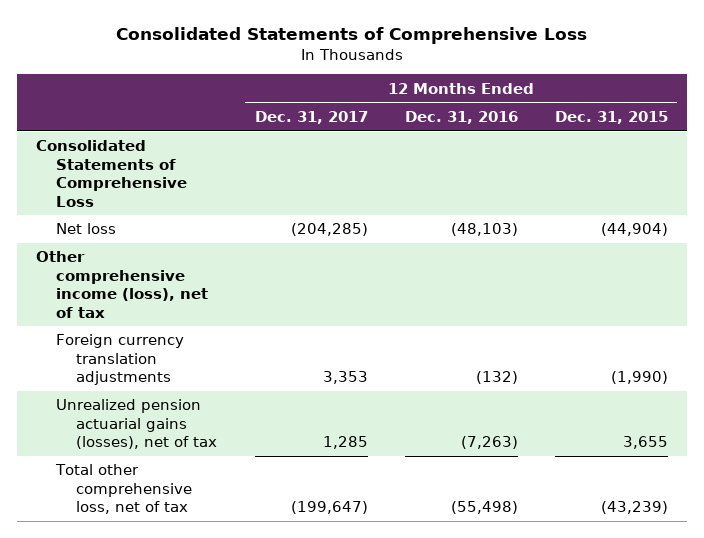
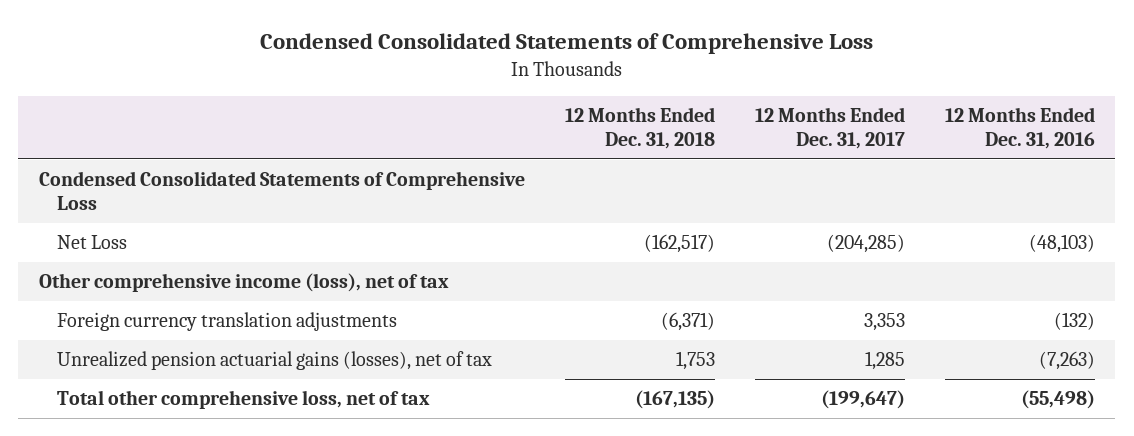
- Consolidated Statements of Comprehensive Loss
+ Condensed Consolidated Statements of Comprehensive Loss
- | 12 Months Ended Dec. 31, 2017 | 12 Months Ended Dec. 31, 2016 | 12 Months Ended Dec. 31, 2015
+ | 12 Months Ended Dec. 31, 2018 | 12 Months Ended Dec. 31, 2017 | 12 Months Ended Dec. 31, 2016
- Consolidated Statements of Comprehensive Loss
- Net loss | (204,285) | (48,103) | (44,904)
+ Condensed Consolidated Statements of Comprehensive Loss
+ Net Loss | (162,517) | (204,285) | (48,103)

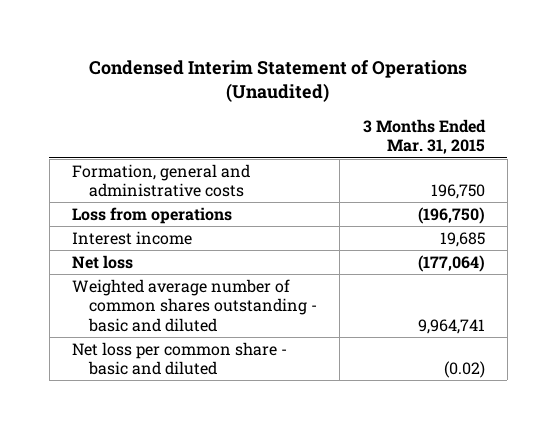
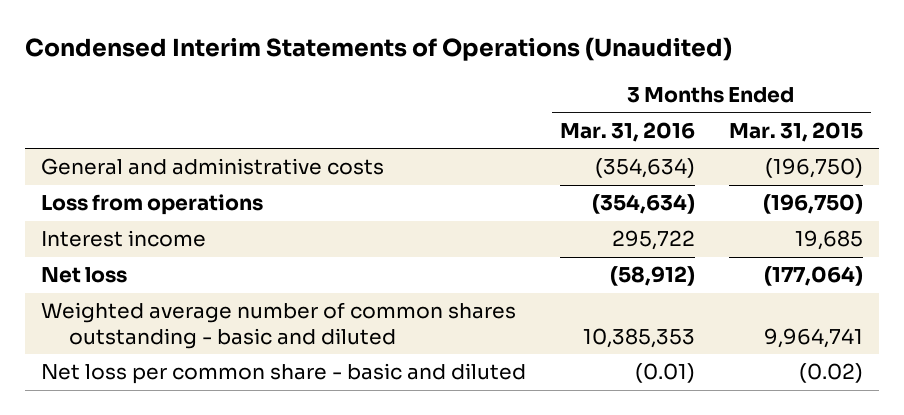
- Condensed Interim Statement of Operations (Unaudited)
+ Condensed Interim Statements of Operations (Unaudited)
- | 3 Months Ended Mar. 31, 2015
+ | 3 Months Ended Mar. 31, 2016 | 3 Months Ended Mar. 31, 2015
- Formation, general and administrative costs | 196,750
+ General and administrative costs | (354,634) | (196,750)

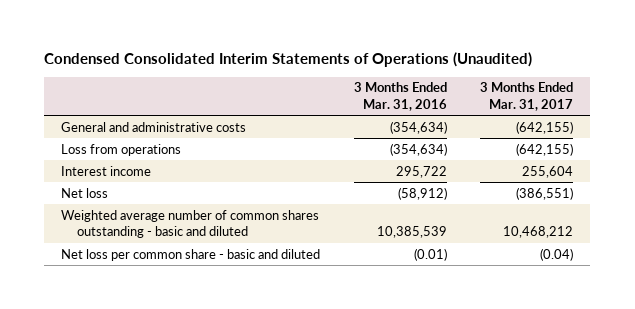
- Condensed Interim Statements of Operations (Unaudited)
+ Condensed Consolidated Interim Statements of Operations (Unaudited)
- | 3 Months Ended Mar. 31, 2016 | 3 Months Ended Mar. 31, 2015
+ | 3 Months Ended Mar. 31, 2016 | 3 Months Ended Mar. 31, 2017
- Weighted average number of common shares outstanding - basic and diluted | 10,385,353 | 9,964,741
+ Weighted average number of common shares outstanding - basic and diluted | 10,385,539 | 10,468,212

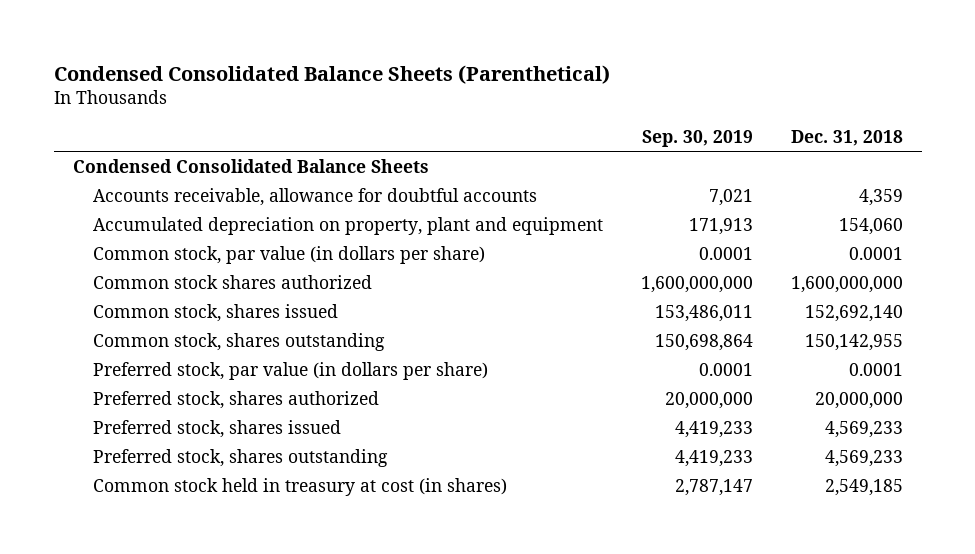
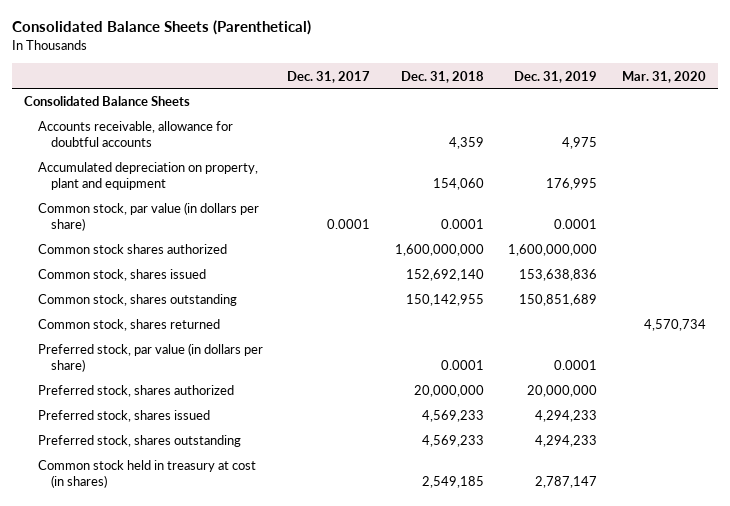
- Condensed Consolidated Balance Sheets (Parenthetical)
+ Consolidated Balance Sheets (Parenthetical)
- | Sep. 30, 2019 | Dec. 31, 2018
+ | Dec. 31, 2017 | Dec. 31, 2018 | Dec. 31, 2019 | Mar. 31, 2020
- Condensed Consolidated Balance Sheets
+ Consolidated Balance Sheets
+ Common stock, shares returned | | | | 4,570,734

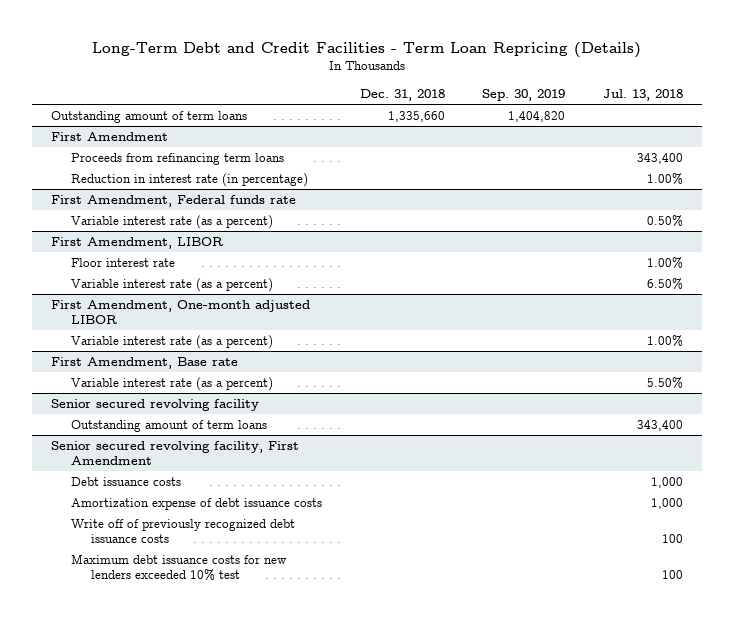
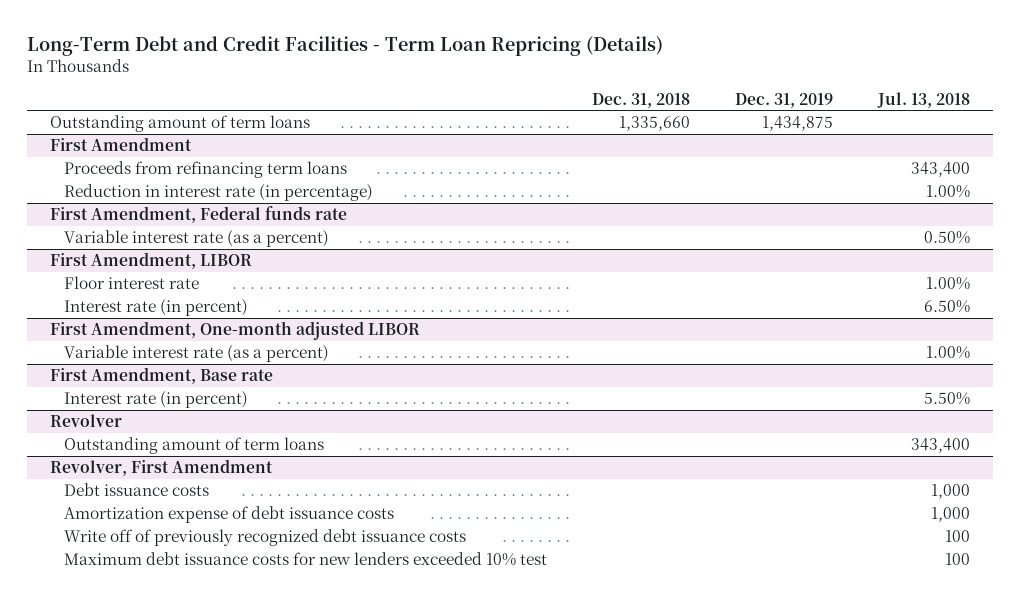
- | Dec. 31, 2018 | Sep. 30, 2019 | Jul. 13, 2018
+ | Dec. 31, 2018 | Dec. 31, 2019 | Jul. 13, 2018
@ First Amendment, LIBOR
- Variable interest rate (as a percent) | | | 6.50%
+ Interest rate (in percent) | | | 6.50%
@ First Amendment, Base rate
- Variable interest rate (as a percent) | | | 5.50%
- Senior secured revolving facility
@ First Amendment, Base rate
+ Interest rate (in percent) | | | 5.50%
+ Revolver
- Senior secured revolving facility, First Amendment
+ Revolver, First Amendment

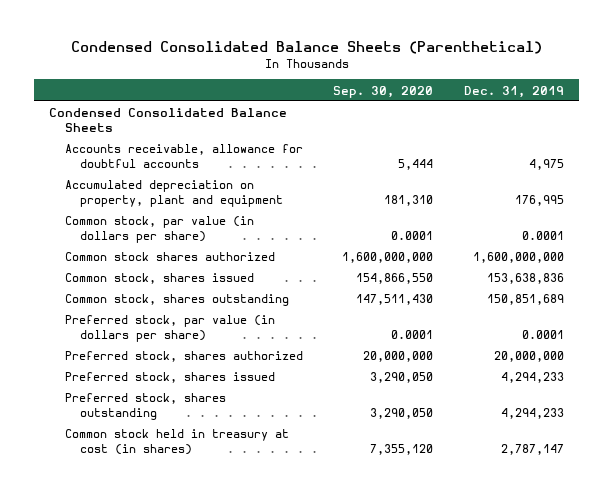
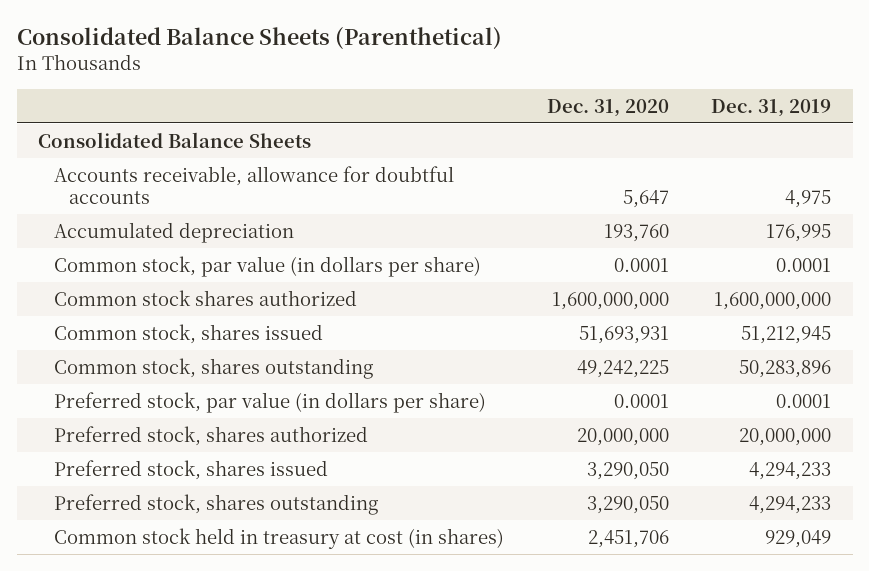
- Condensed Consolidated Balance Sheets (Parenthetical)
+ Consolidated Balance Sheets (Parenthetical)
- | Sep. 30, 2020 | Dec. 31, 2019
+ | Dec. 31, 2020 | Dec. 31, 2019
- Condensed Consolidated Balance Sheets
+ Consolidated Balance Sheets
- Accumulated depreciation on property, plant and equipment | 181,310 | 176,995
+ Accumulated depreciation | 193,760 | 176,995
- Common stock, shares issued | 154,866,550 | 153,638,836
- Common stock, shares outstanding | 147,511,430 | 150,851,689
+ Common stock, shares issued | 51,693,931 | 51,212,945
+ Common stock, shares outstanding | 49,242,225 | 50,283,896
- Common stock held in treasury at cost (in shares) | 7,355,120 | 2,787,147
+ Common stock held in treasury at cost (in shares) | 2,451,706 | 929,049

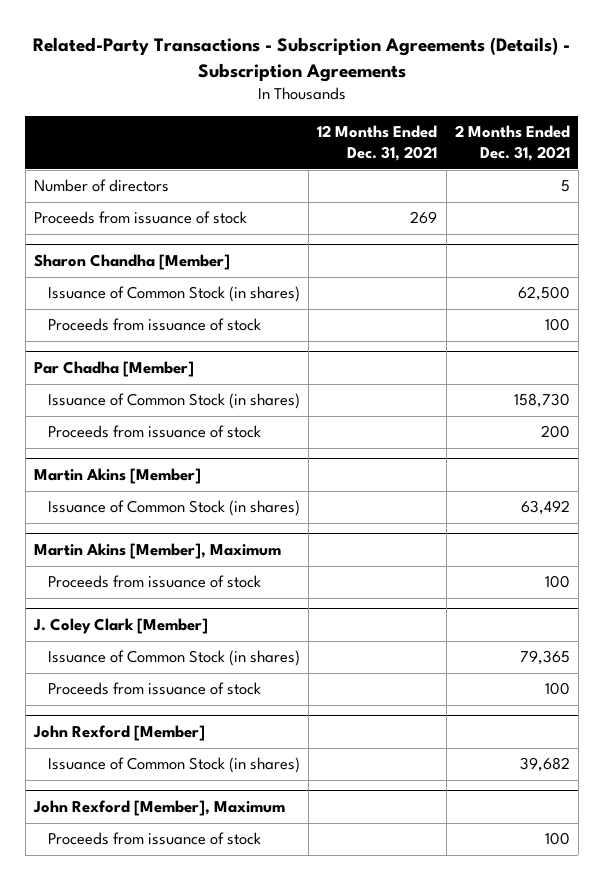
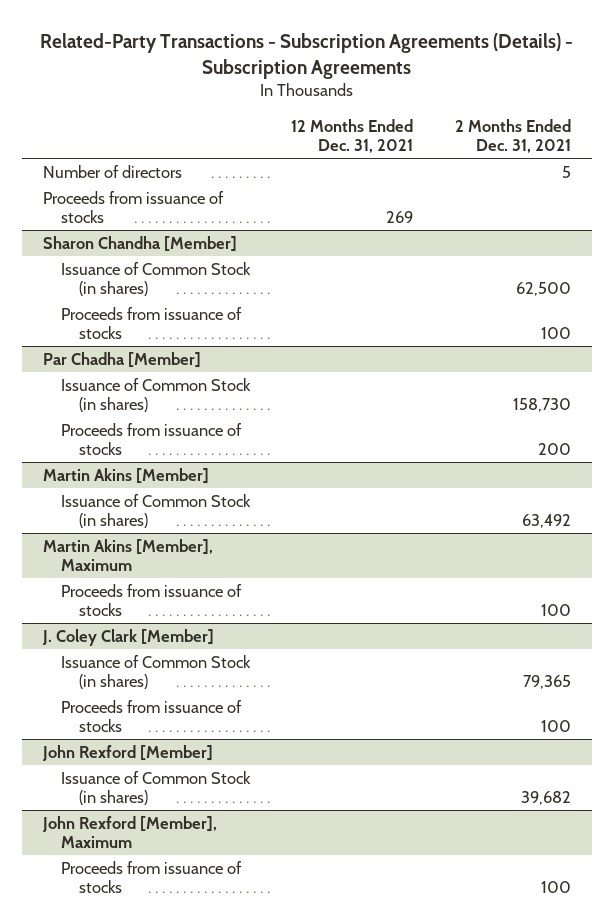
- Proceeds from issuance of stock | 269 |
+ Proceeds from issuance of stocks | 269 |
@ Sharon Chandha [Member]
- Proceeds from issuance of stock | | 100
+ Proceeds from issuance of stocks | | 100
@ Par Chadha [Member]
- Proceeds from issuance of stock | | 200
+ Proceeds from issuance of stocks | | 200
@ Martin Akins [Member], Maximum
- Proceeds from issuance of stock | | 100
+ Proceeds from issuance of stocks | | 100
@ J. Coley Clark [Member]
- Proceeds from issuance of stock | | 100
+ Proceeds from issuance of stocks | | 100
@ John Rexford [Member], Maximum
- Proceeds from issuance of stock | | 100
+ Proceeds from issuance of stocks | | 100

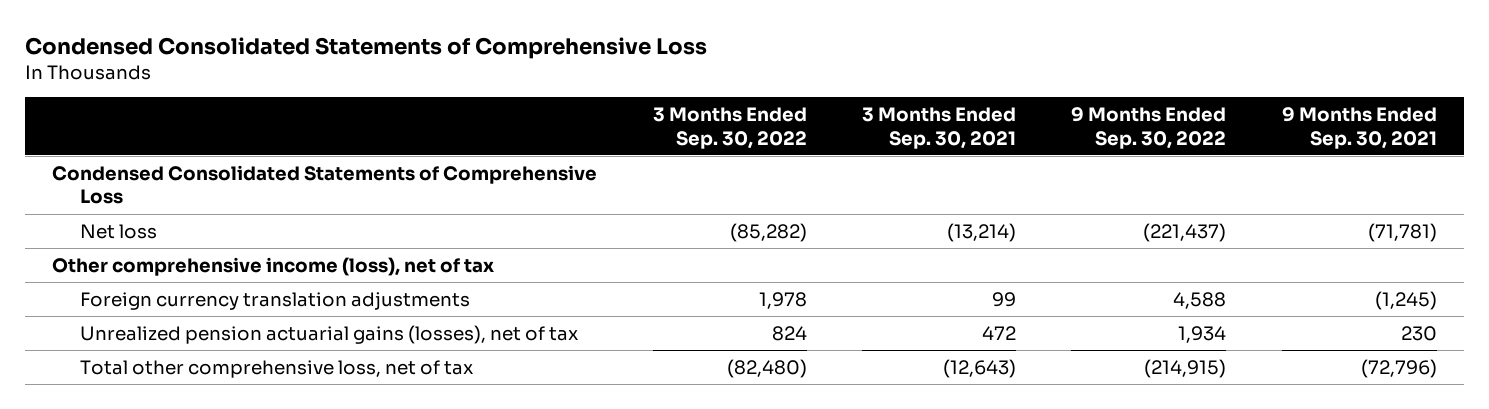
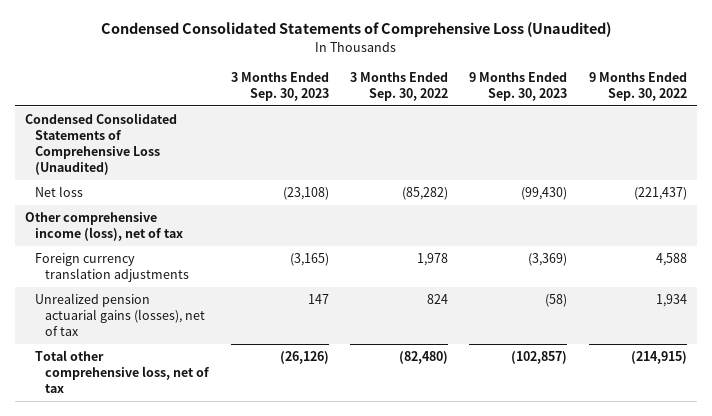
- Condensed Consolidated Statements of Comprehensive Loss
+ Condensed Consolidated Statements of Comprehensive Loss (Unaudited)
- | 3 Months Ended Sep. 30, 2022 | 3 Months Ended Sep. 30, 2021 | 9 Months Ended Sep. 30, 2022 | 9 Months Ended Sep. 30, 2021
+ | 3 Months Ended Sep. 30, 2023 | 3 Months Ended Sep. 30, 2022 | 9 Months Ended Sep. 30, 2023 | 9 Months Ended Sep. 30, 2022
- Condensed Consolidated Statements of Comprehensive Loss
+ Condensed Consolidated Statements of Comprehensive Loss (Unaudited)

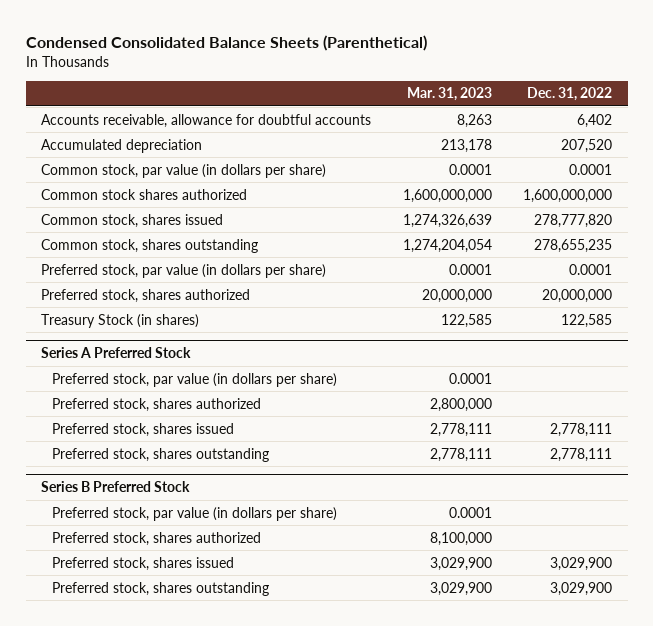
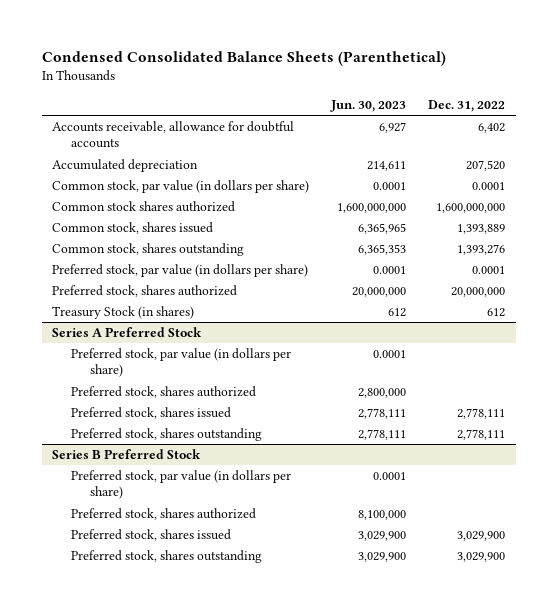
- | Mar. 31, 2023 | Dec. 31, 2022
+ | Jun. 30, 2023 | Dec. 31, 2022
- Common stock, shares issued | 1,274,326,639 | 278,777,820
- Common stock, shares outstanding | 1,274,204,054 | 278,655,235
+ Common stock, shares issued | 6,365,965 | 1,393,889
+ Common stock, shares outstanding | 6,365,353 | 1,393,276
- Treasury Stock (in shares) | 122,585 | 122,585
+ Treasury Stock (in shares) | 612 | 612

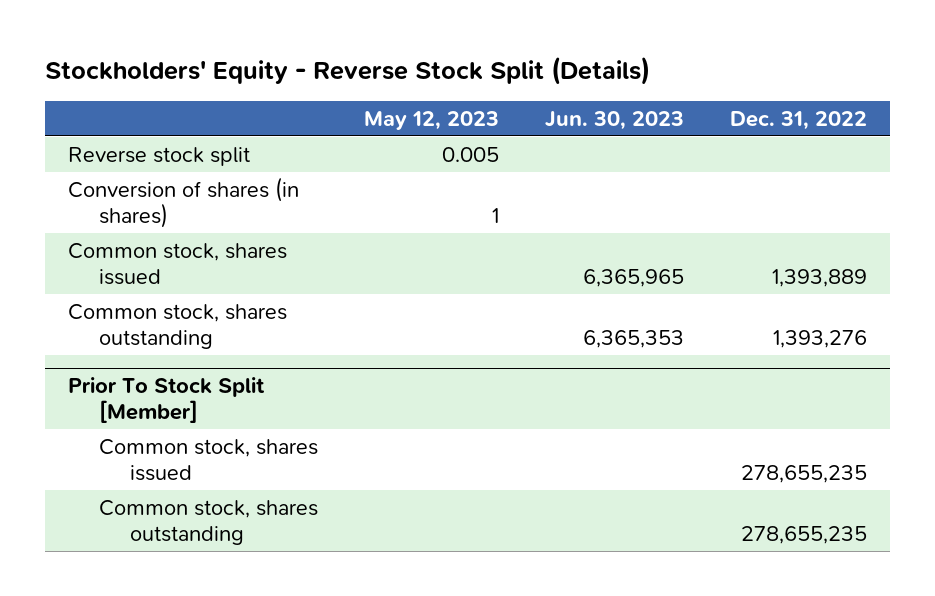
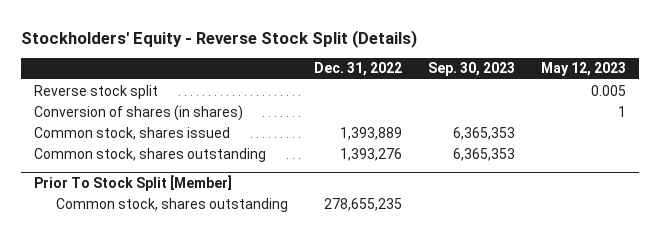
- | May 12, 2023 | Jun. 30, 2023 | Dec. 31, 2022
+ | Dec. 31, 2022 | Sep. 30, 2023 | May 12, 2023
@ Prior To Stock Split [Member]
- Common stock, shares issued | | | 278,655,235

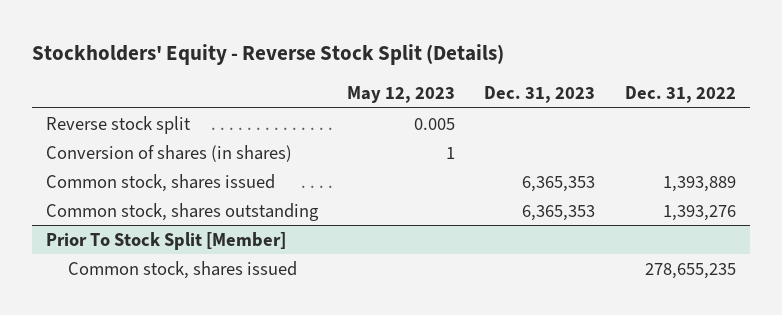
- | Dec. 31, 2022 | Sep. 30, 2023 | May 12, 2023
+ | May 12, 2023 | Dec. 31, 2023 | Dec. 31, 2022
@ Prior To Stock Split [Member]
- Common stock, shares outstanding | 278,655,235 | |
+ Common stock, shares issued | | | 278,655,235

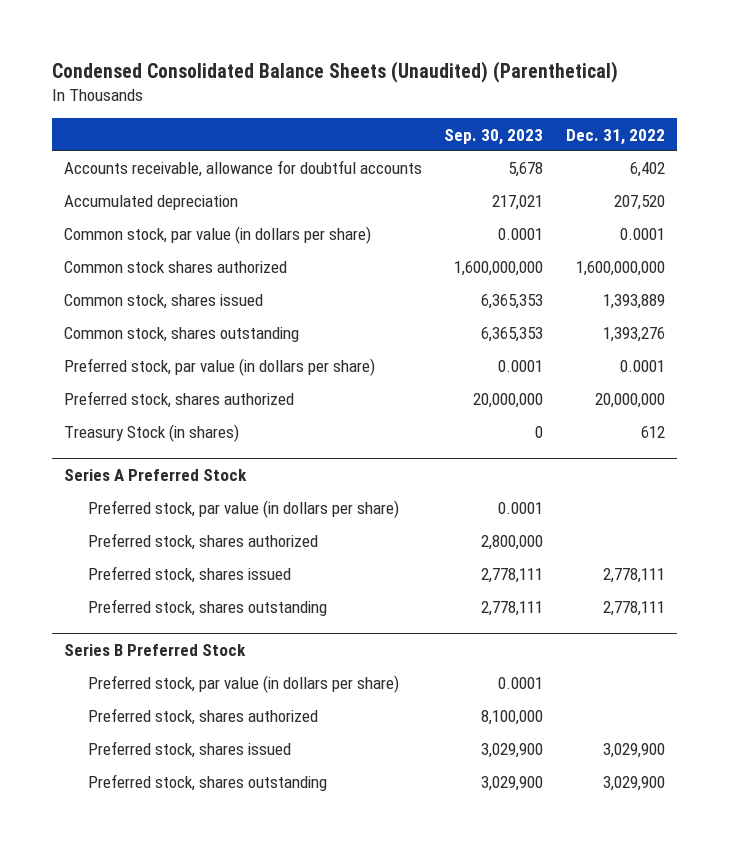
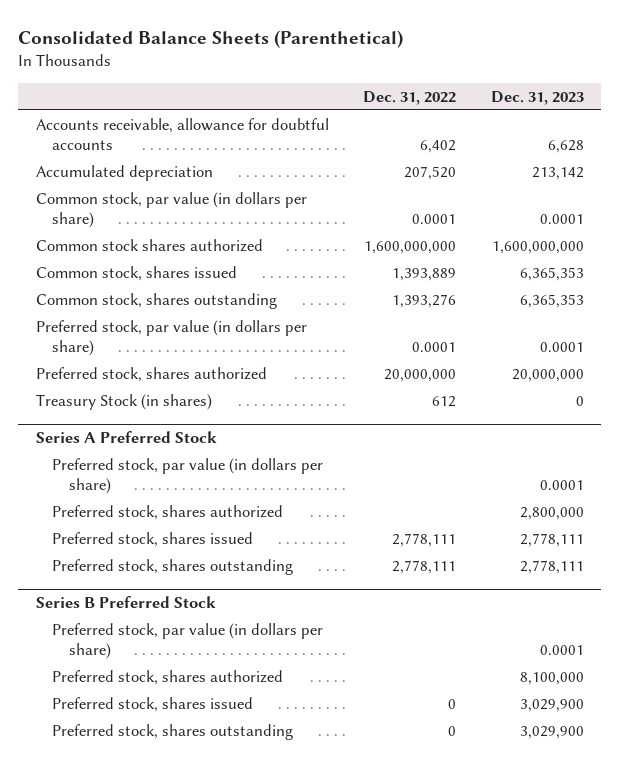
- Condensed Consolidated Balance Sheets (Unaudited) (Parenthetical)
+ Consolidated Balance Sheets (Parenthetical)
- | Sep. 30, 2023 | Dec. 31, 2022
+ | Dec. 31, 2022 | Dec. 31, 2023
@ Series B Preferred Stock
- Preferred stock, shares issued | 3,029,900 | 3,029,900
- Preferred stock, shares outstanding | 3,029,900 | 3,029,900
+ Preferred stock, shares issued | 0 | 3,029,900
+ Preferred stock, shares outstanding | 0 | 3,029,900

